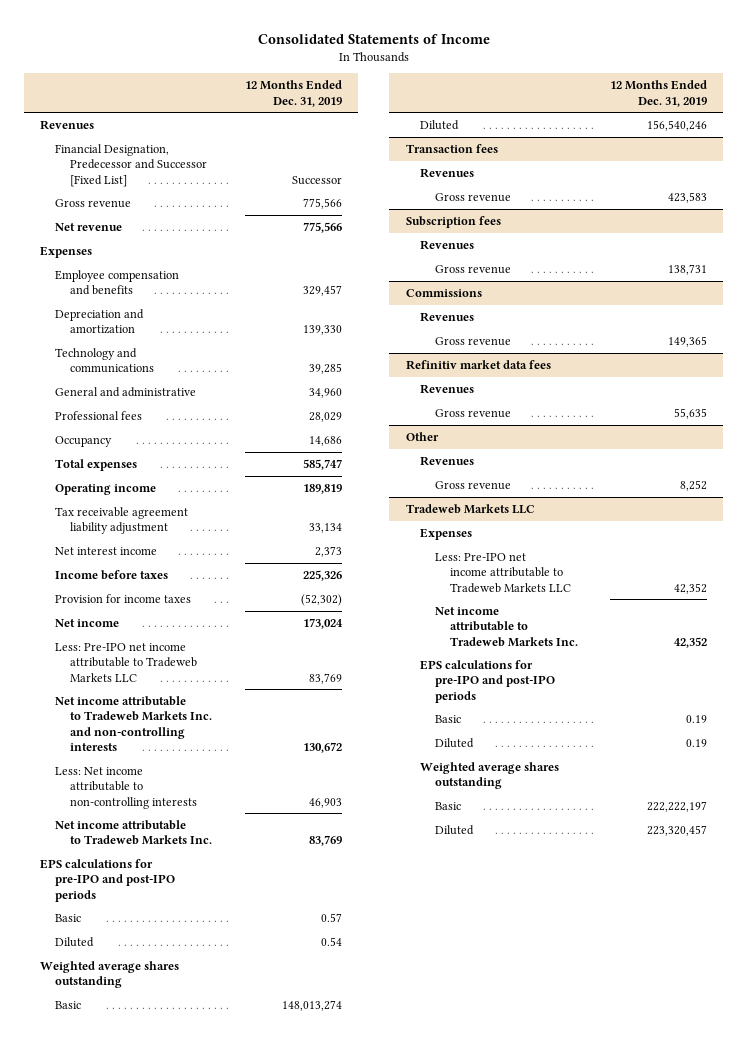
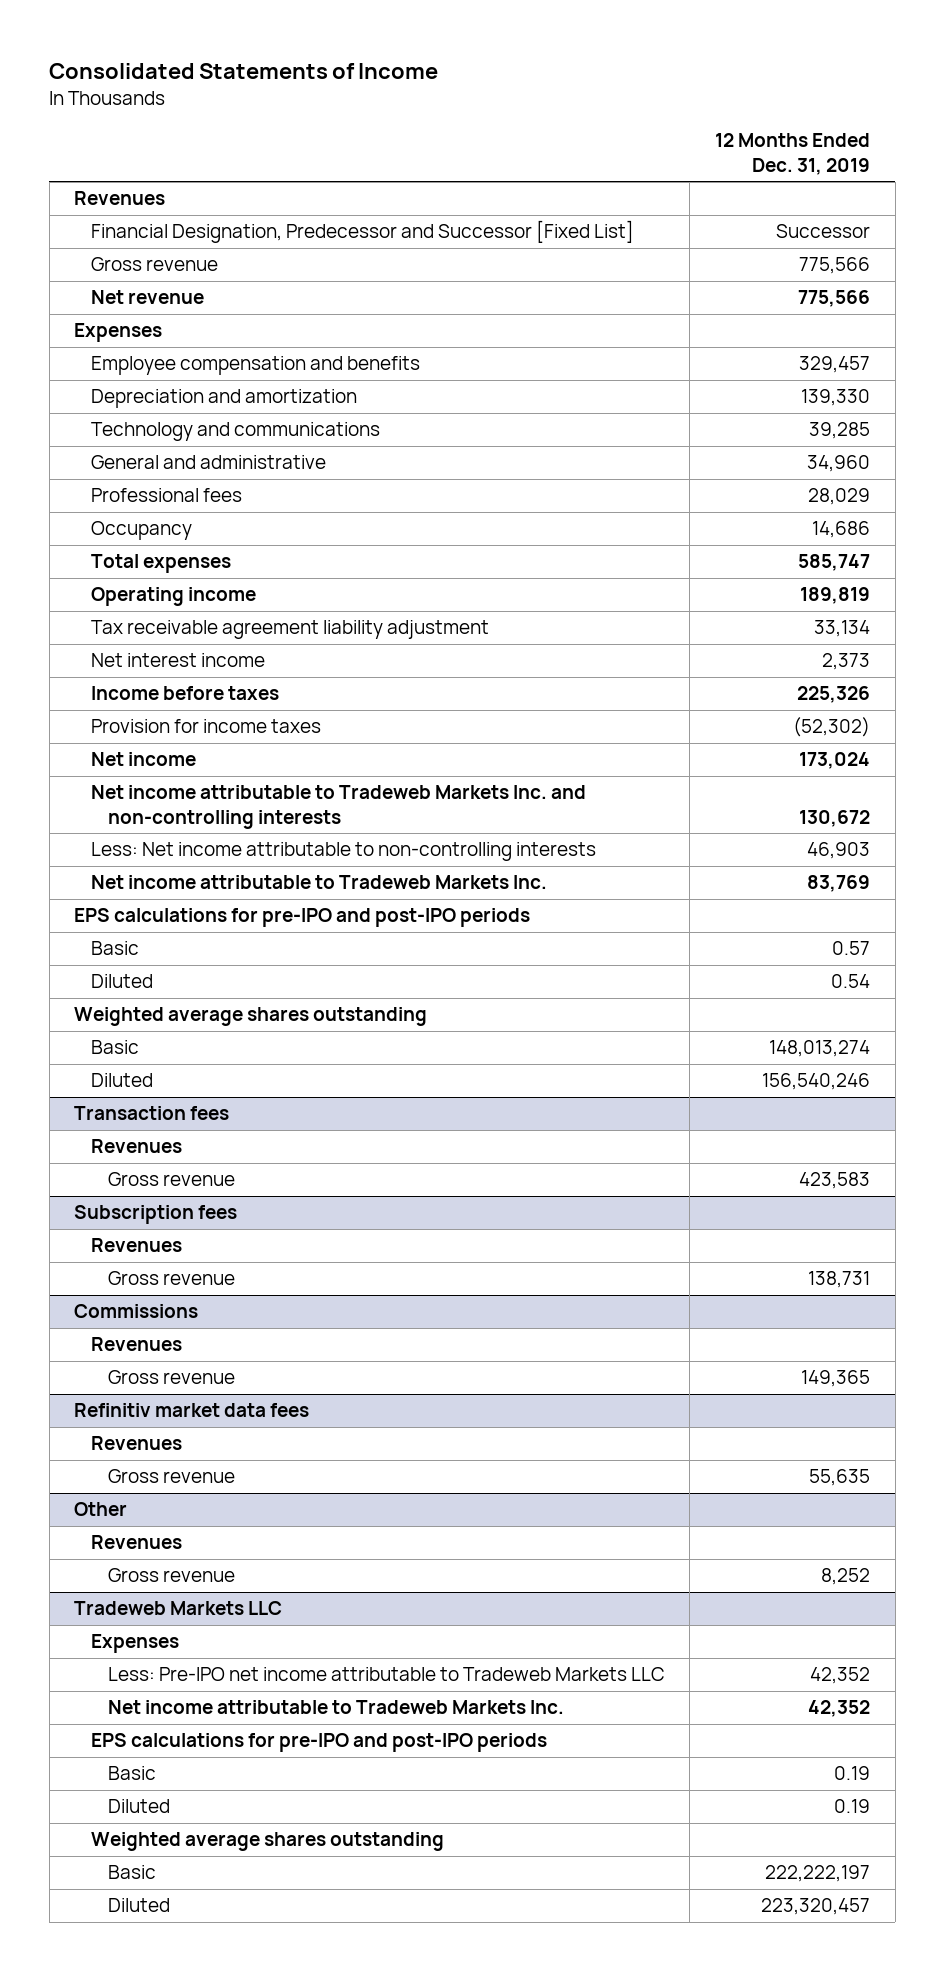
- Less: Pre-IPO net income attributable to Tradeweb Markets LLC | 83,769

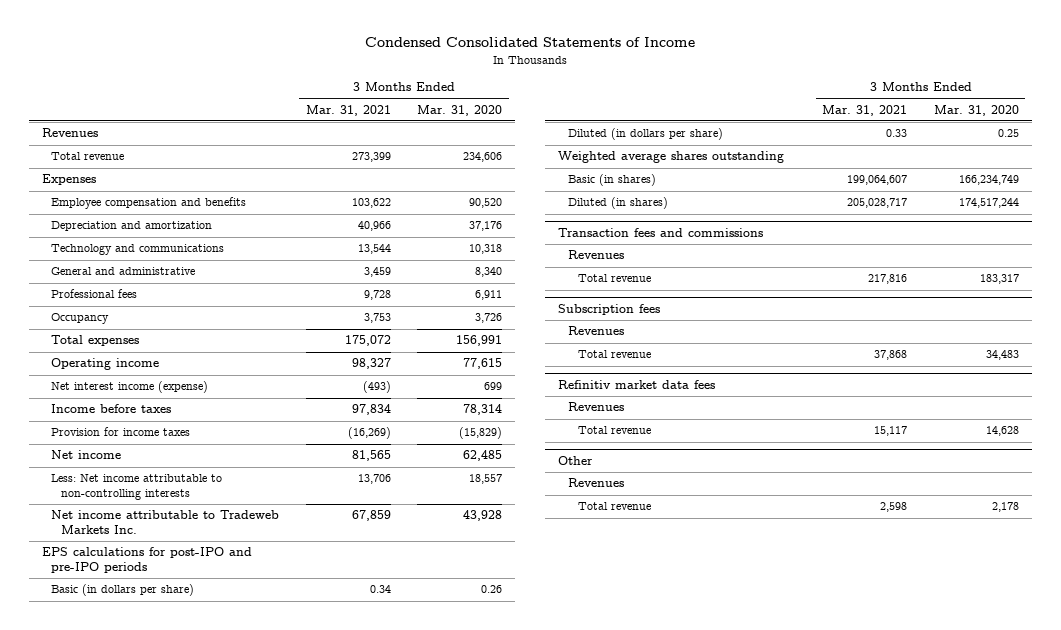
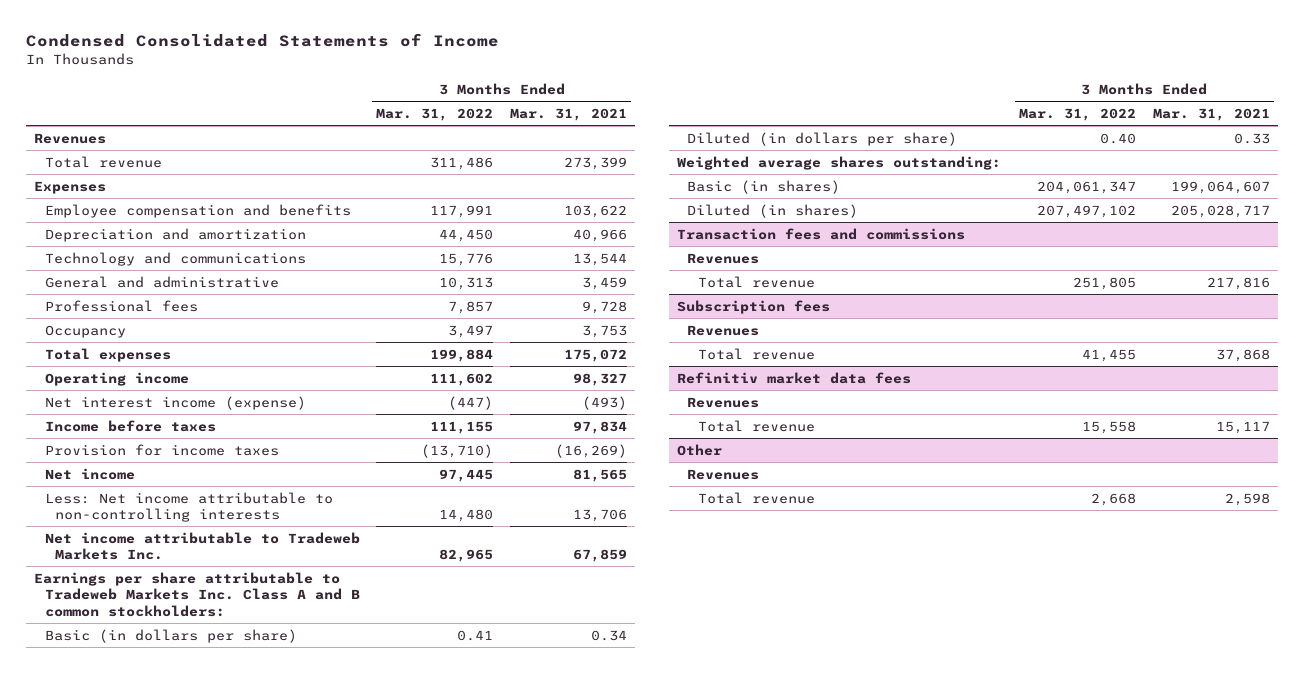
- | 3 Months Ended Mar. 31, 2021 | 3 Months Ended Mar. 31, 2020
+ | 3 Months Ended Mar. 31, 2022 | 3 Months Ended Mar. 31, 2021
- EPS calculations for post-IPO and pre-IPO periods
+ Earnings per share attributable to Tradeweb Markets Inc. Class A and B common stockholders:
- Weighted average shares outstanding
+ Weighted average shares outstanding:

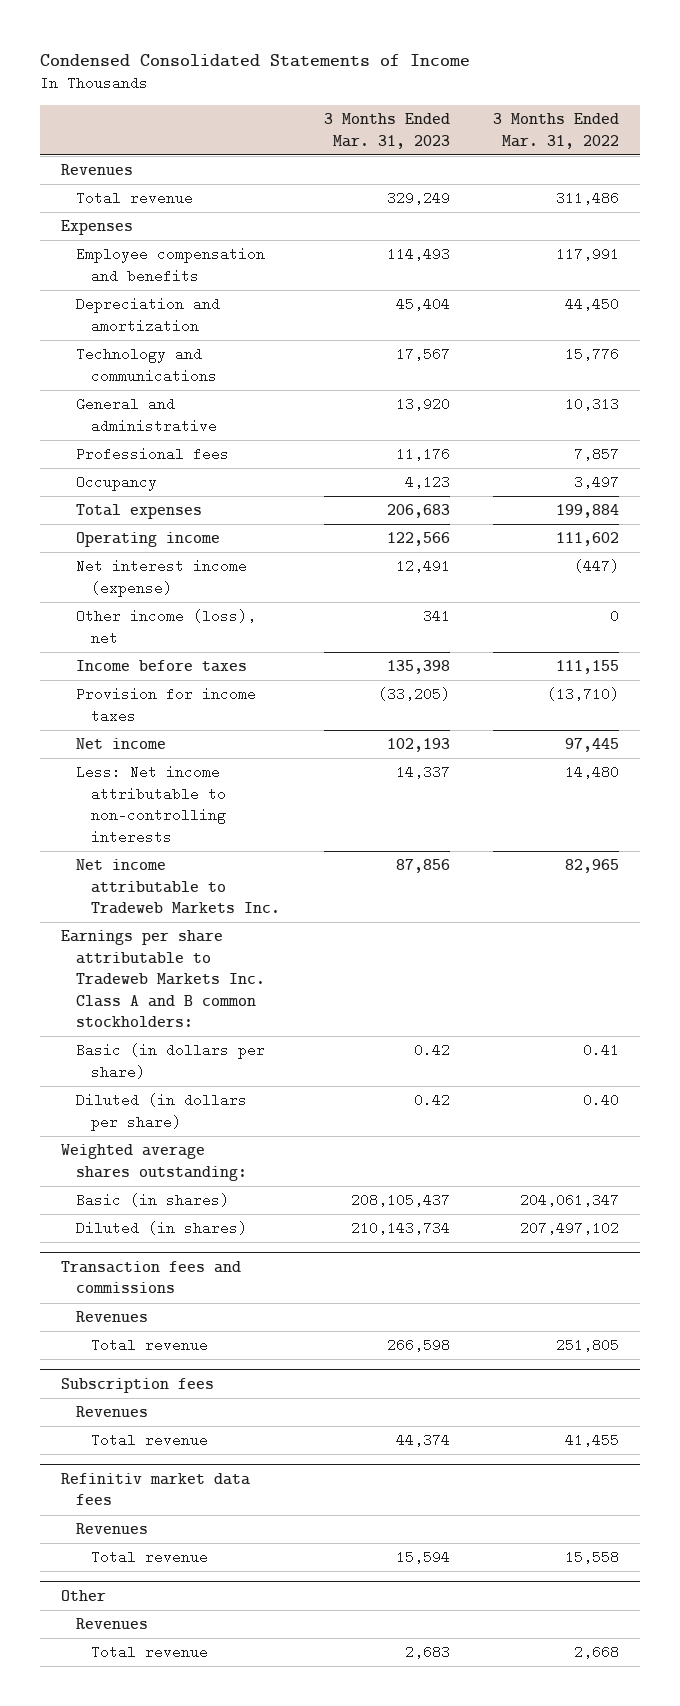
- | 3 Months Ended Mar. 31, 2022 | 3 Months Ended Mar. 31, 2021
+ | 3 Months Ended Mar. 31, 2023 | 3 Months Ended Mar. 31, 2022
+ Other income (loss), net | 341 | 0

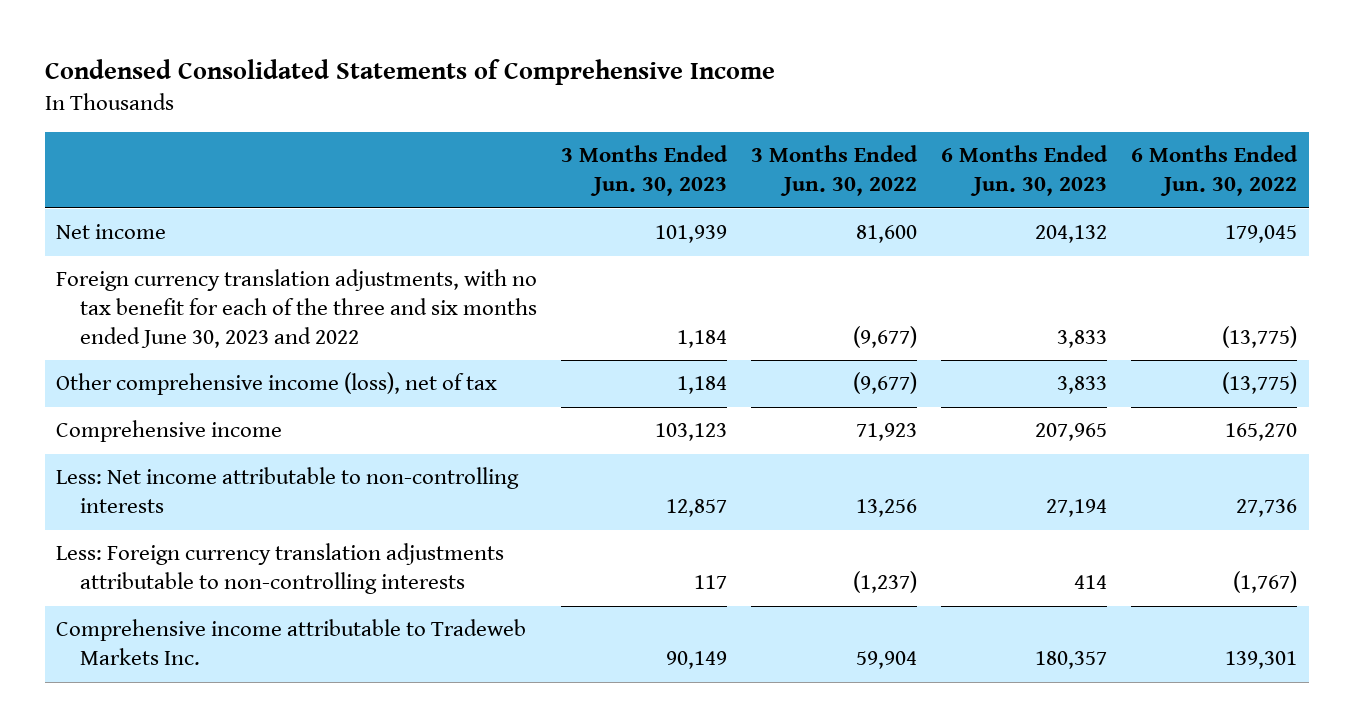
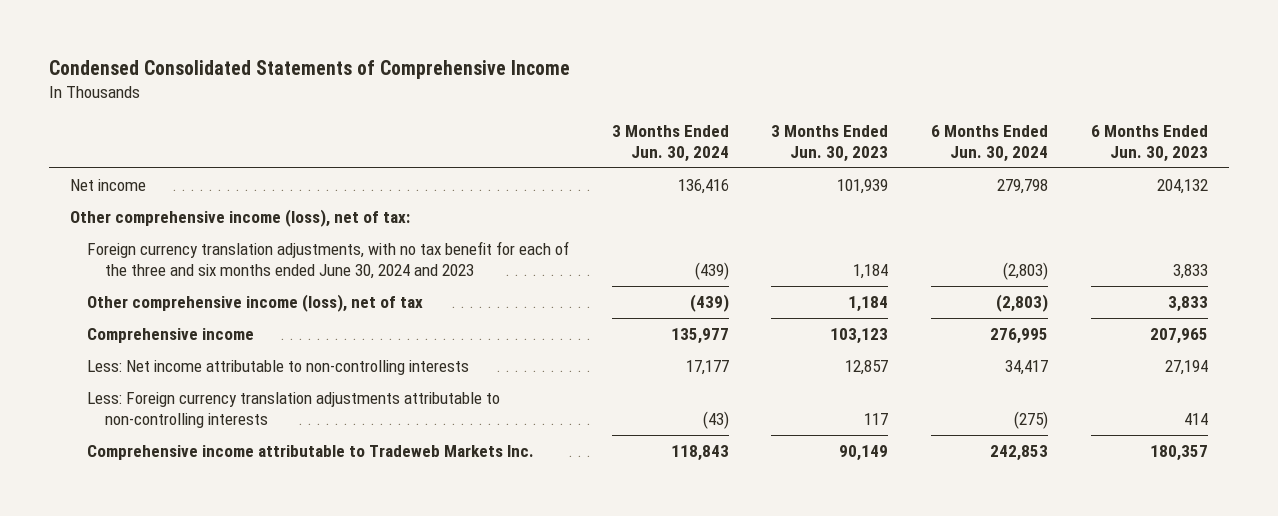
- | 3 Months Ended Jun. 30, 2023 | 3 Months Ended Jun. 30, 2022 | 6 Months Ended Jun. 30, 2023 | 6 Months Ended Jun. 30, 2022
+ | 3 Months Ended Jun. 30, 2024 | 3 Months Ended Jun. 30, 2023 | 6 Months Ended Jun. 30, 2024 | 6 Months Ended Jun. 30, 2023
- Foreign currency translation adjustments, with no tax benefit for each of the three and six months ended June 30, 2023 and 2022 | 1,184 | (9,677) | 3,833 | (13,775)
+ Other comprehensive income (loss), net of tax:
+ Foreign currency translation adjustments, with no tax benefit for each of the three and six months ended June 30, 2024 and 2023 | (439) | 1,184 | (2,803) | 3,833

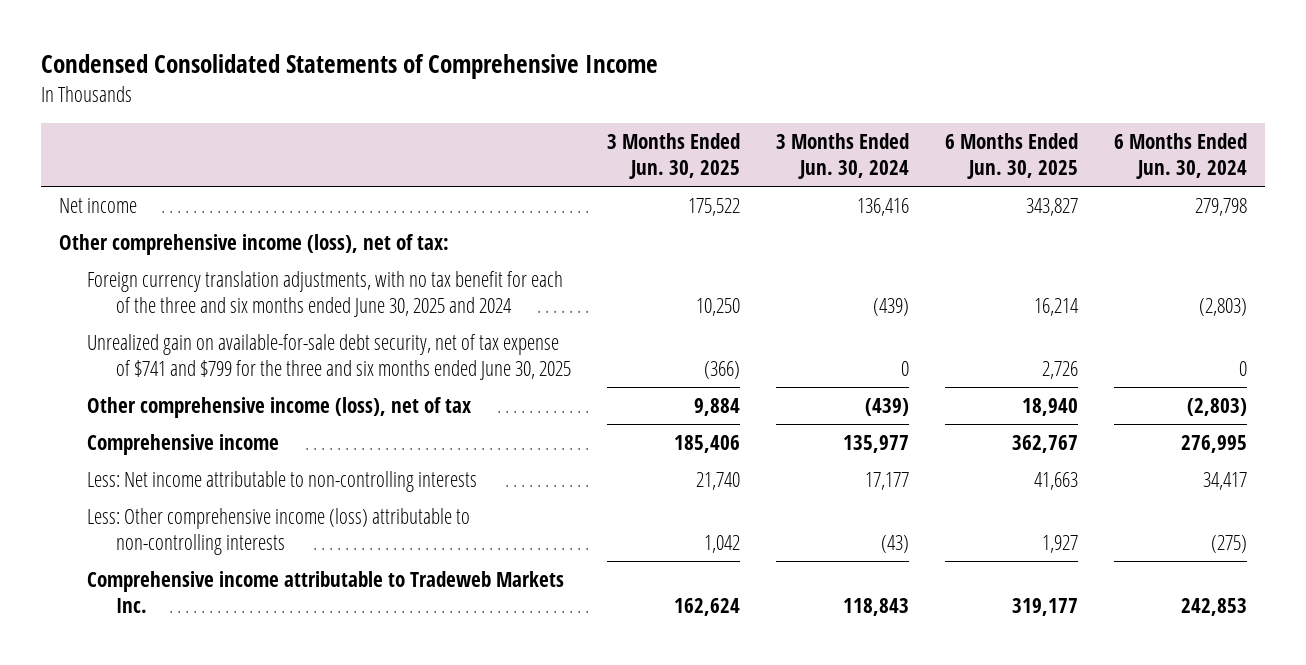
- | 3 Months Ended Jun. 30, 2024 | 3 Months Ended Jun. 30, 2023 | 6 Months Ended Jun. 30, 2024 | 6 Months Ended Jun. 30, 2023
+ | 3 Months Ended Jun. 30, 2025 | 3 Months Ended Jun. 30, 2024 | 6 Months Ended Jun. 30, 2025 | 6 Months Ended Jun. 30, 2024
- Foreign currency translation adjustments, with no tax benefit for each of the three and six months ended June 30, 2024 and 2023 | (439) | 1,184 | (2,803) | 3,833
+ Foreign currency translation adjustments, with no tax benefit for each of the three and six months ended June 30, 2025 and 2024 | 10,250 | (439) | 16,214 | (2,803)
+ Unrealized gain on available-for-sale debt security, net of tax expense of $741 and $799 for the three and six months ended June 30, 2025 | (366) | 0 | 2,726 | 0
- Less: Foreign currency translation adjustments attributable to non-controlling interests | (43) | 117 | (275) | 414
+ Less: Other comprehensive income (loss) attributable to non-controlling interests | 1,042 | (43) | 1,927 | (275)

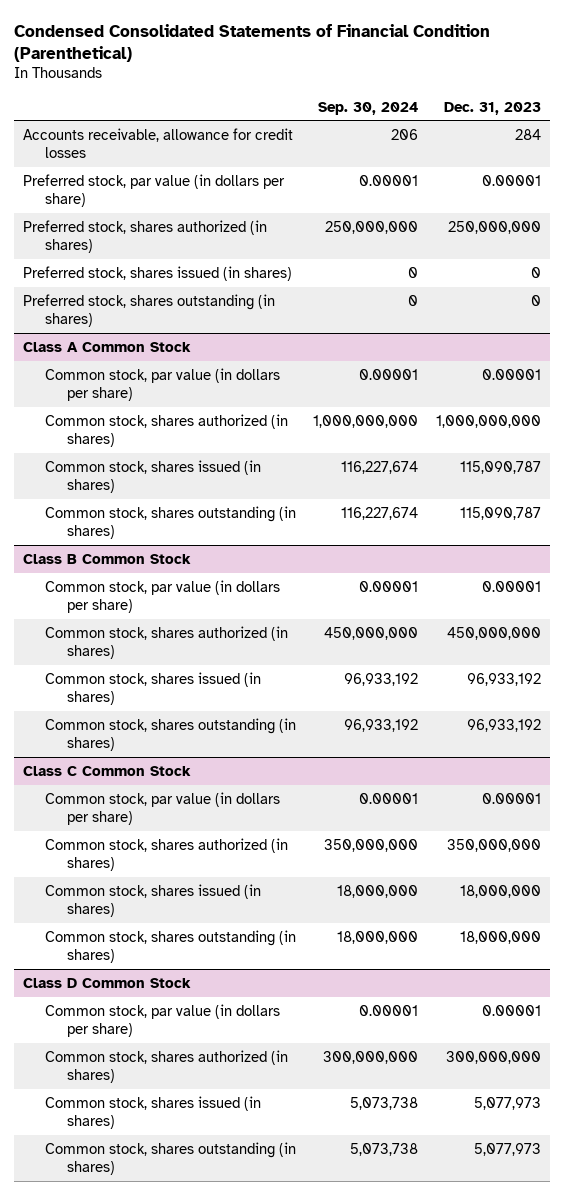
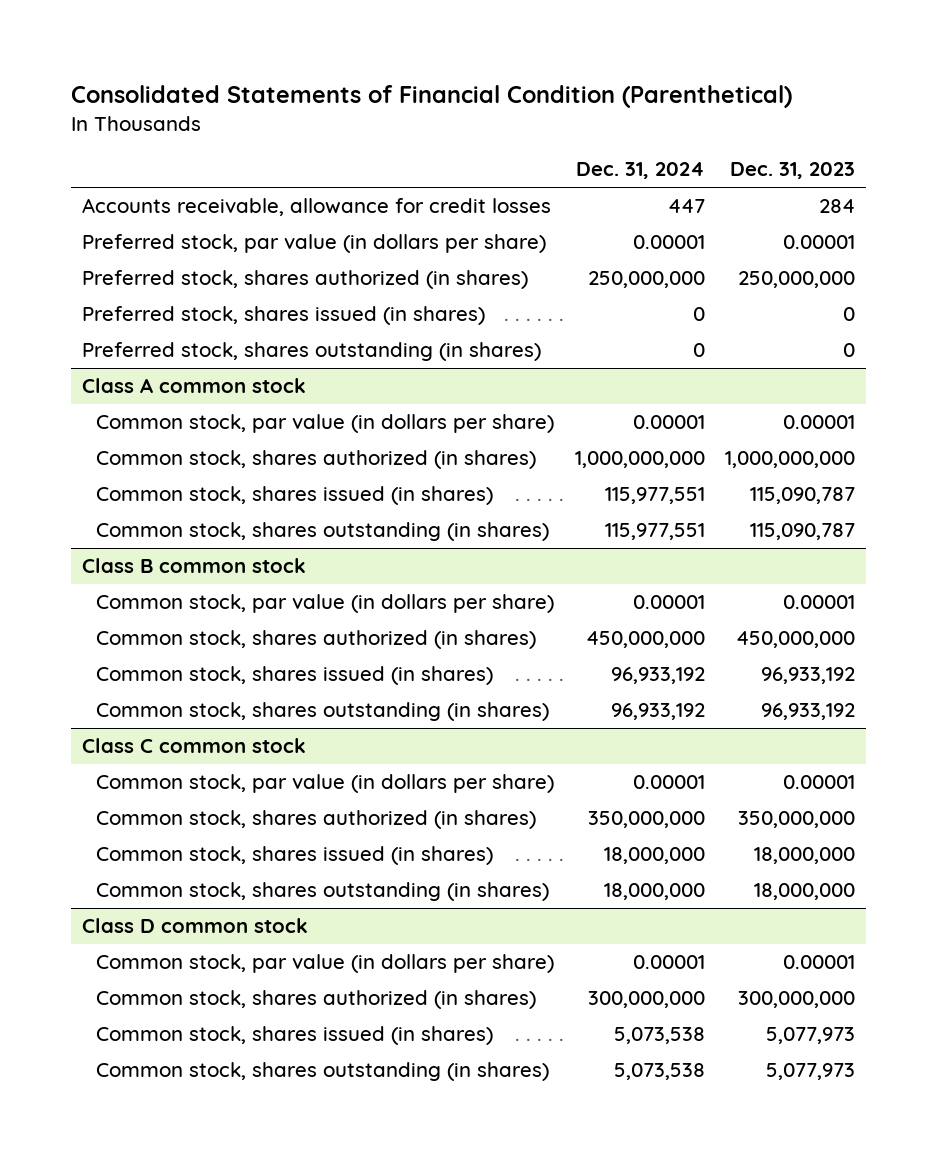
- Condensed Consolidated Statements of Financial Condition (Parenthetical)
+ Consolidated Statements of Financial Condition (Parenthetical)
- | Sep. 30, 2024 | Dec. 31, 2023
+ | Dec. 31, 2024 | Dec. 31, 2023
- Class A Common Stock
+ Class A common stock
- Class B Common Stock
+ Class B common stock
- Class C Common Stock
+ Class C common stock
- Class D Common Stock
+ Class D common stock

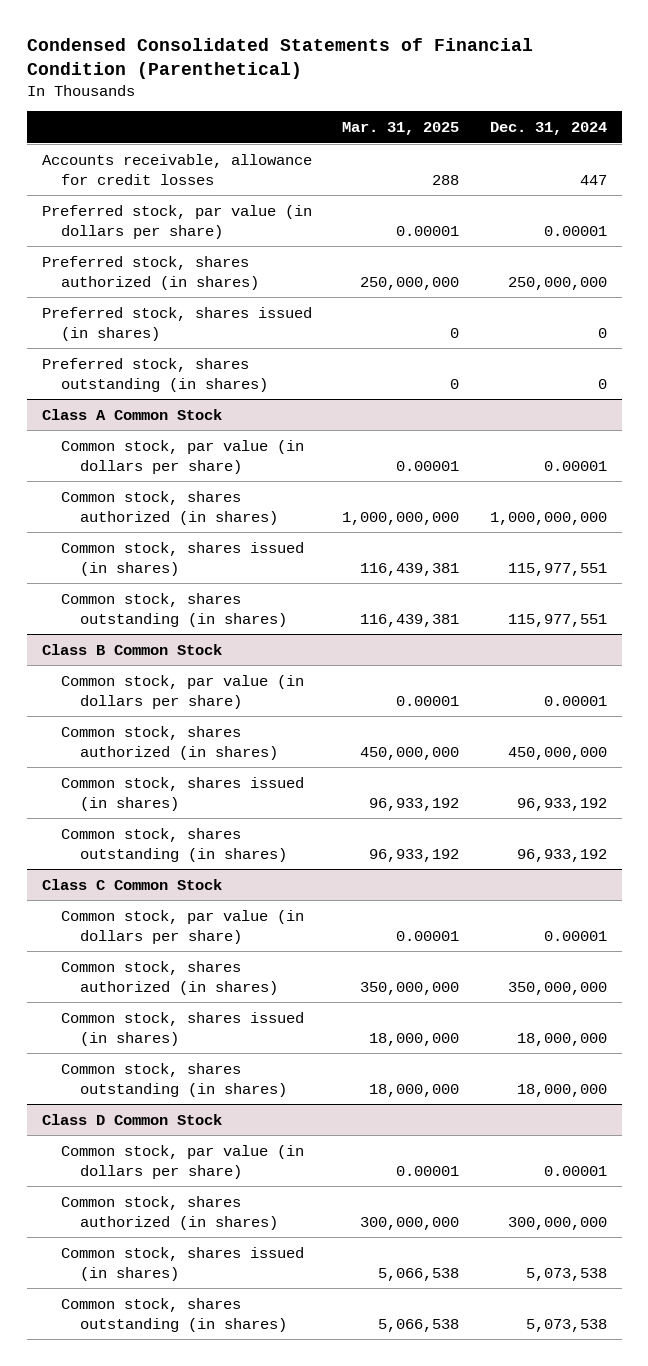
- Consolidated Statements of Financial Condition (Parenthetical)
+ Condensed Consolidated Statements of Financial Condition (Parenthetical)
- | Dec. 31, 2024 | Dec. 31, 2023
+ | Mar. 31, 2025 | Dec. 31, 2024
- Class A common stock
+ Class A Common Stock
- Class B common stock
+ Class B Common Stock
- Class C common stock
+ Class C Common Stock
- Class D common stock
+ Class D Common Stock

